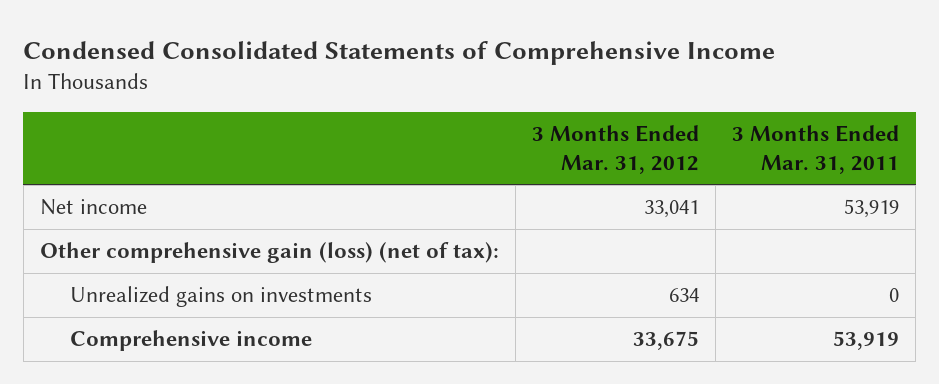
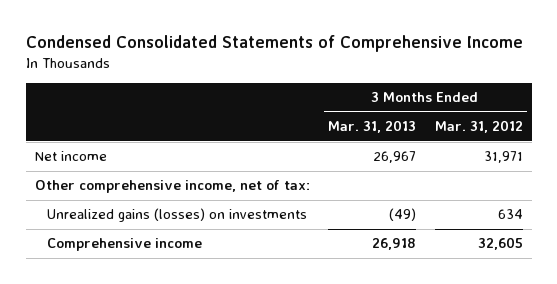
- | 3 Months Ended Mar. 31, 2012 | 3 Months Ended Mar. 31, 2011
+ | 3 Months Ended Mar. 31, 2013 | 3 Months Ended Mar. 31, 2012
- Net income | 33,041 | 53,919
- Other comprehensive gain (loss) (net of tax):
- Unrealized gains on investments | 634 | 0
- Comprehensive income | 33,675 | 53,919
+ Net income | 26,967 | 31,971
+ Other comprehensive income, net of tax:
+ Unrealized gains (losses) on investments | (49) | 634
+ Comprehensive income | 26,918 | 32,605

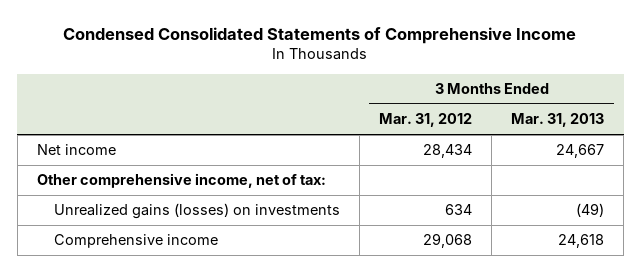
- | 3 Months Ended Mar. 31, 2013 | 3 Months Ended Mar. 31, 2012
+ | 3 Months Ended Mar. 31, 2012 | 3 Months Ended Mar. 31, 2013
- Net income | 26,967 | 31,971
+ Net income | 28,434 | 24,667
- Comprehensive income | 26,918 | 32,605
+ Comprehensive income | 29,068 | 24,618

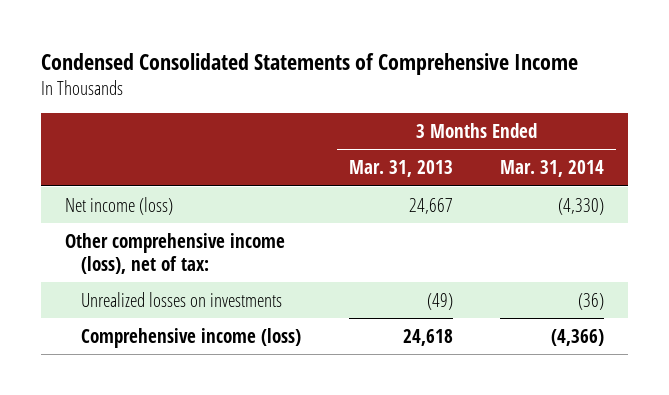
- | 3 Months Ended Mar. 31, 2012 | 3 Months Ended Mar. 31, 2013
+ | 3 Months Ended Mar. 31, 2013 | 3 Months Ended Mar. 31, 2014
- Net income | 28,434 | 24,667
- Other comprehensive income, net of tax:
- Unrealized gains (losses) on investments | 634 | (49)
- Comprehensive income | 29,068 | 24,618
+ Net income (loss) | 24,667 | (4,330)
+ Other comprehensive income (loss), net of tax:
+ Unrealized losses on investments | (49) | (36)
+ Comprehensive income (loss) | 24,618 | (4,366)

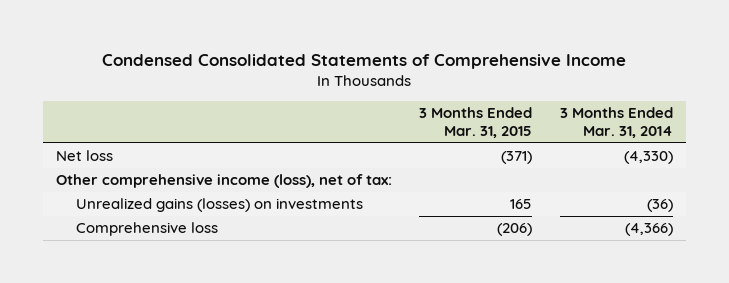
- | 3 Months Ended Mar. 31, 2013 | 3 Months Ended Mar. 31, 2014
+ | 3 Months Ended Mar. 31, 2015 | 3 Months Ended Mar. 31, 2014
- Net income (loss) | 24,667 | (4,330)
+ Net loss | (371) | (4,330)
- Unrealized losses on investments | (49) | (36)
- Comprehensive income (loss) | 24,618 | (4,366)
+ Unrealized gains (losses) on investments | 165 | (36)
+ Comprehensive loss | (206) | (4,366)

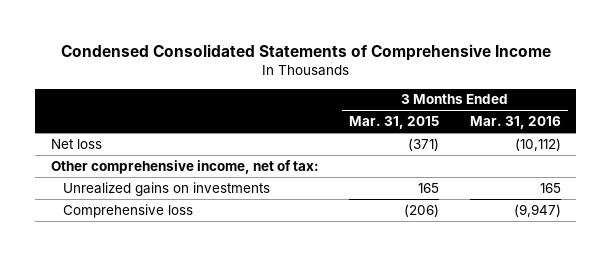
- | 3 Months Ended Mar. 31, 2015 | 3 Months Ended Mar. 31, 2014
+ | 3 Months Ended Mar. 31, 2015 | 3 Months Ended Mar. 31, 2016
- Other comprehensive income (loss), net of tax:
- Unrealized gains (losses) on investments | 165 | (36)
+ Other comprehensive income, net of tax:
+ Unrealized gains on investments | 165 | 165

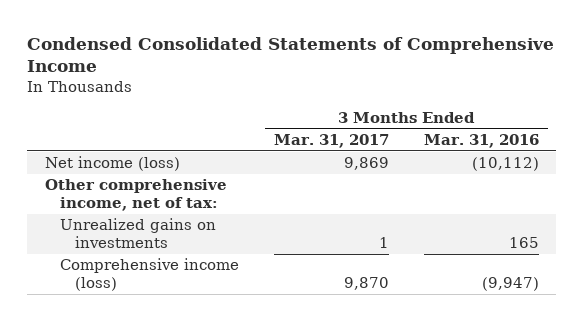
- | 3 Months Ended Mar. 31, 2015 | 3 Months Ended Mar. 31, 2016
+ | 3 Months Ended Mar. 31, 2017 | 3 Months Ended Mar. 31, 2016
- Net loss | (371) | (10,112)
+ Net income (loss) | 9,869 | (10,112)
- Comprehensive loss | (206) | (9,947)
+ Comprehensive income (loss) | 9,870 | (9,947)

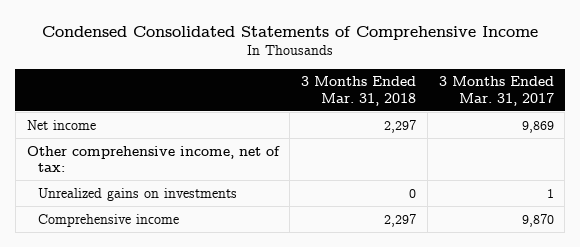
- | 3 Months Ended Mar. 31, 2017 | 3 Months Ended Mar. 31, 2016
+ | 3 Months Ended Mar. 31, 2018 | 3 Months Ended Mar. 31, 2017
- Net income (loss) | 9,869 | (10,112)
+ Net income | 2,297 | 9,869
- Comprehensive income (loss) | 9,870 | (9,947)
+ Comprehensive income | 2,297 | 9,870

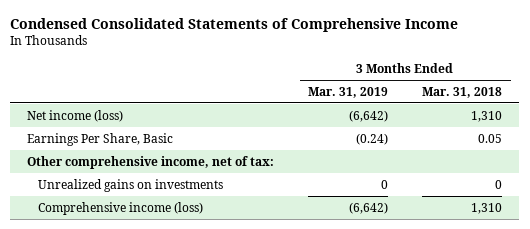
- | 3 Months Ended Mar. 31, 2018 | 3 Months Ended Mar. 31, 2017
+ | 3 Months Ended Mar. 31, 2019 | 3 Months Ended Mar. 31, 2018
- Net income | 2,297 | 9,869
+ Net income (loss) | (6,642) | 1,310
+ Earnings Per Share, Basic | (0.24) | 0.05
- Comprehensive income | 2,297 | 9,870
+ Comprehensive income (loss) | (6,642) | 1,310

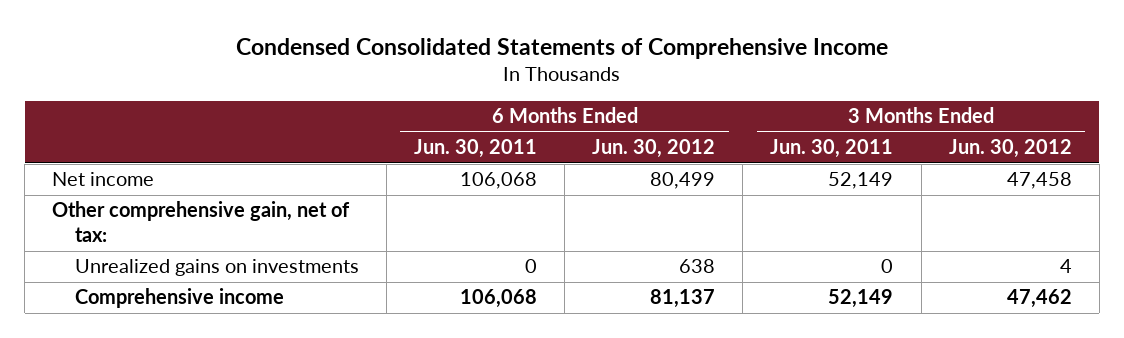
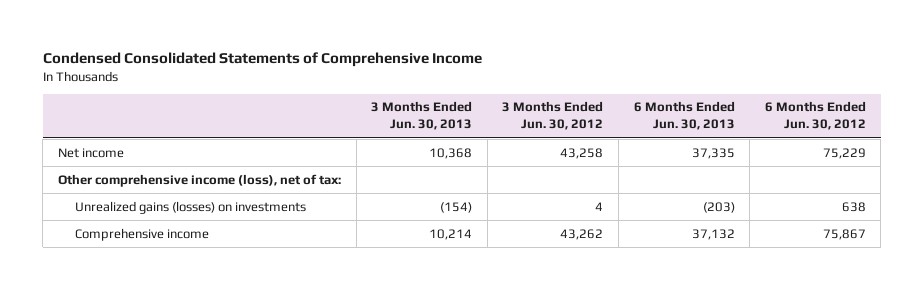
- | 6 Months Ended Jun. 30, 2011 | 6 Months Ended Jun. 30, 2012 | 3 Months Ended Jun. 30, 2011 | 3 Months Ended Jun. 30, 2012
+ | 3 Months Ended Jun. 30, 2013 | 3 Months Ended Jun. 30, 2012 | 6 Months Ended Jun. 30, 2013 | 6 Months Ended Jun. 30, 2012
- Net income | 106,068 | 80,499 | 52,149 | 47,458
- Other comprehensive gain, net of tax:
- Unrealized gains on investments | 0 | 638 | 0 | 4
- Comprehensive income | 106,068 | 81,137 | 52,149 | 47,462
+ Net income | 10,368 | 43,258 | 37,335 | 75,229
+ Other comprehensive income (loss), net of tax:
+ Unrealized gains (losses) on investments | (154) | 4 | (203) | 638
+ Comprehensive income | 10,214 | 43,262 | 37,132 | 75,867

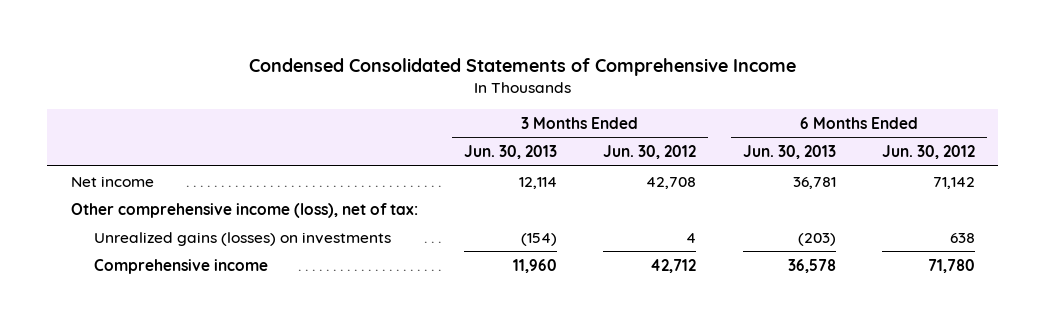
- Net income | 10,368 | 43,258 | 37,335 | 75,229
+ Net income | 12,114 | 42,708 | 36,781 | 71,142
- Comprehensive income | 10,214 | 43,262 | 37,132 | 75,867
+ Comprehensive income | 11,960 | 42,712 | 36,578 | 71,780

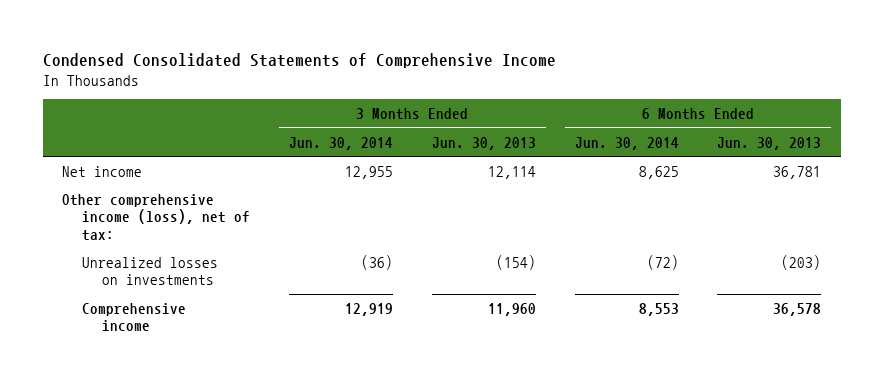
- | 3 Months Ended Jun. 30, 2013 | 3 Months Ended Jun. 30, 2012 | 6 Months Ended Jun. 30, 2013 | 6 Months Ended Jun. 30, 2012
+ | 3 Months Ended Jun. 30, 2014 | 3 Months Ended Jun. 30, 2013 | 6 Months Ended Jun. 30, 2014 | 6 Months Ended Jun. 30, 2013
- Unrealized gains (losses) on investments | (154) | 4 | (203) | 638
+ Unrealized losses on investments | (36) | (154) | (72) | (203)

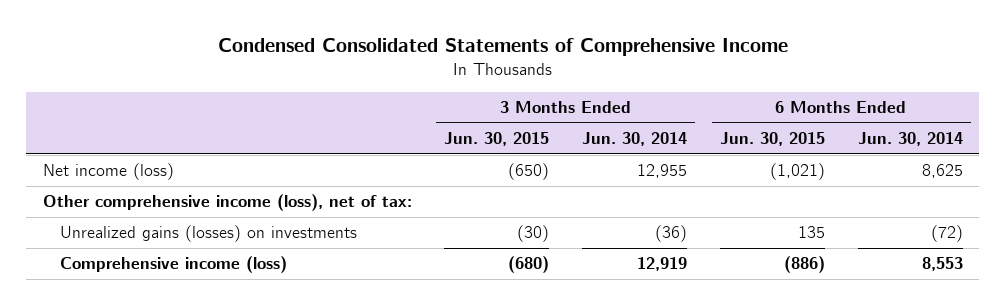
- | 3 Months Ended Jun. 30, 2014 | 3 Months Ended Jun. 30, 2013 | 6 Months Ended Jun. 30, 2014 | 6 Months Ended Jun. 30, 2013
+ | 3 Months Ended Jun. 30, 2015 | 3 Months Ended Jun. 30, 2014 | 6 Months Ended Jun. 30, 2015 | 6 Months Ended Jun. 30, 2014
- Net income | 12,955 | 12,114 | 8,625 | 36,781
+ Net income (loss) | (650) | 12,955 | (1,021) | 8,625
- Unrealized losses on investments | (36) | (154) | (72) | (203)
- Comprehensive income | 12,919 | 11,960 | 8,553 | 36,578
+ Unrealized gains (losses) on investments | (30) | (36) | 135 | (72)
+ Comprehensive income (loss) | (680) | 12,919 | (886) | 8,553

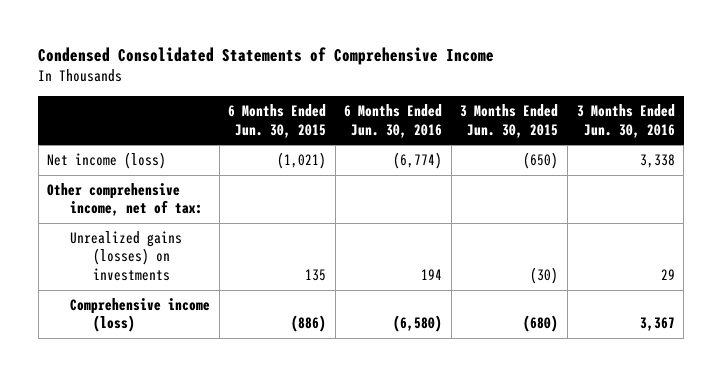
- | 3 Months Ended Jun. 30, 2015 | 3 Months Ended Jun. 30, 2014 | 6 Months Ended Jun. 30, 2015 | 6 Months Ended Jun. 30, 2014
+ | 6 Months Ended Jun. 30, 2015 | 6 Months Ended Jun. 30, 2016 | 3 Months Ended Jun. 30, 2015 | 3 Months Ended Jun. 30, 2016
- Other comprehensive income (loss), net of tax:
+ Other comprehensive income, net of tax:

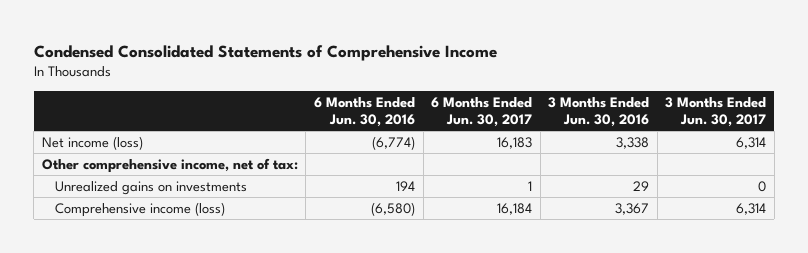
- | 6 Months Ended Jun. 30, 2015 | 6 Months Ended Jun. 30, 2016 | 3 Months Ended Jun. 30, 2015 | 3 Months Ended Jun. 30, 2016
+ | 6 Months Ended Jun. 30, 2016 | 6 Months Ended Jun. 30, 2017 | 3 Months Ended Jun. 30, 2016 | 3 Months Ended Jun. 30, 2017
- Unrealized gains (losses) on investments | 135 | 194 | (30) | 29
+ Unrealized gains on investments | 194 | 1 | 29 | 0

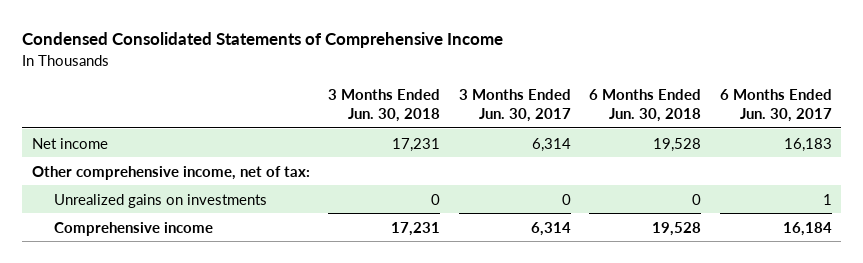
- | 6 Months Ended Jun. 30, 2016 | 6 Months Ended Jun. 30, 2017 | 3 Months Ended Jun. 30, 2016 | 3 Months Ended Jun. 30, 2017
+ | 3 Months Ended Jun. 30, 2018 | 3 Months Ended Jun. 30, 2017 | 6 Months Ended Jun. 30, 2018 | 6 Months Ended Jun. 30, 2017
- Net income (loss) | (6,774) | 16,183 | 3,338 | 6,314
+ Net income | 17,231 | 6,314 | 19,528 | 16,183
- Comprehensive income (loss) | (6,580) | 16,184 | 3,367 | 6,314
+ Comprehensive income | 17,231 | 6,314 | 19,528 | 16,184

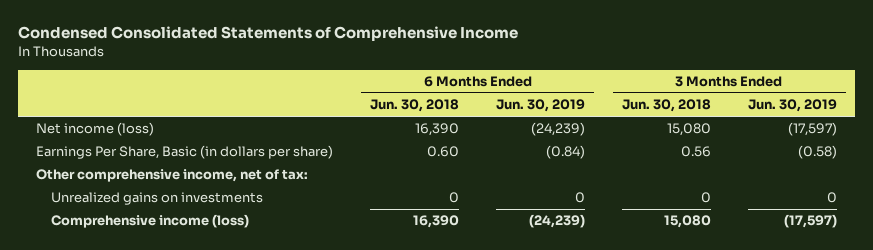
- | 3 Months Ended Jun. 30, 2018 | 3 Months Ended Jun. 30, 2017 | 6 Months Ended Jun. 30, 2018 | 6 Months Ended Jun. 30, 2017
+ | 6 Months Ended Jun. 30, 2018 | 6 Months Ended Jun. 30, 2019 | 3 Months Ended Jun. 30, 2018 | 3 Months Ended Jun. 30, 2019
- Net income | 17,231 | 6,314 | 19,528 | 16,183
+ Net income (loss) | 16,390 | (24,239) | 15,080 | (17,597)
+ Earnings Per Share, Basic (in dollars per share) | 0.60 | (0.84) | 0.56 | (0.58)
- Comprehensive income | 17,231 | 6,314 | 19,528 | 16,184
+ Comprehensive income (loss) | 16,390 | (24,239) | 15,080 | (17,597)

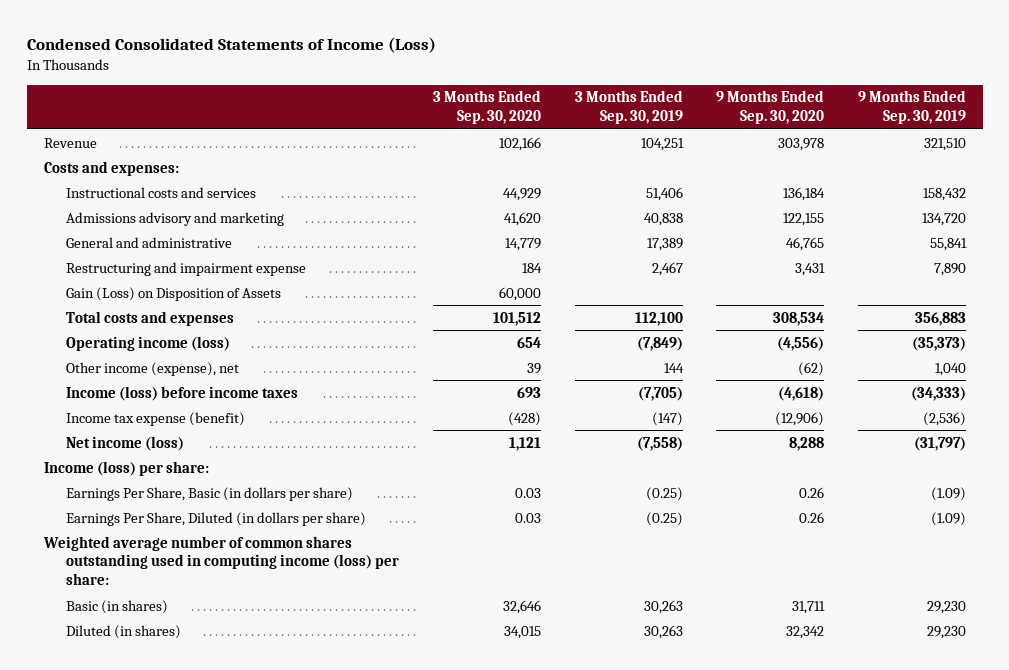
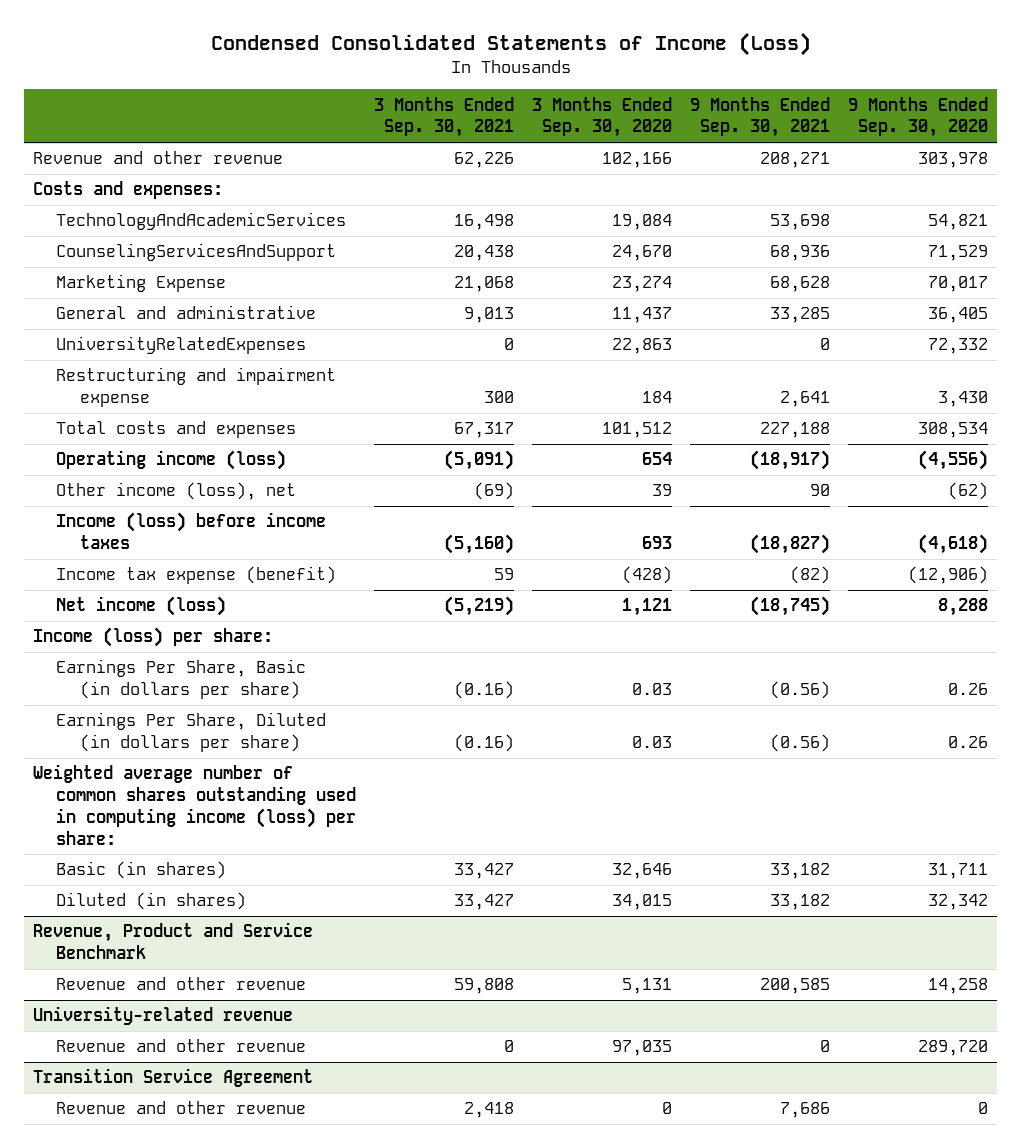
- | 3 Months Ended Sep. 30, 2020 | 3 Months Ended Sep. 30, 2019 | 9 Months Ended Sep. 30, 2020 | 9 Months Ended Sep. 30, 2019
+ | 3 Months Ended Sep. 30, 2021 | 3 Months Ended Sep. 30, 2020 | 9 Months Ended Sep. 30, 2021 | 9 Months Ended Sep. 30, 2020
- Revenue | 102,166 | 104,251 | 303,978 | 321,510
+ Revenue and other revenue | 62,226 | 102,166 | 208,271 | 303,978
- Instructional costs and services | 44,929 | 51,406 | 136,184 | 158,432
- Admissions advisory and marketing | 41,620 | 40,838 | 122,155 | 134,720
- General and administrative | 14,779 | 17,389 | 46,765 | 55,841
- Restructuring and impairment expense | 184 | 2,467 | 3,431 | 7,890
- Gain (Loss) on Disposition of Assets | 60,000 | | |
+ TechnologyAndAcademicServices | 16,498 | 19,084 | 53,698 | 54,821
+ CounselingServicesAndSupport | 20,438 | 24,670 | 68,936 | 71,529
+ Marketing Expense | 21,068 | 23,274 | 68,628 | 70,017
+ General and administrative | 9,013 | 11,437 | 33,285 | 36,405
+ UniversityRelatedExpenses | 0 | 22,863 | 0 | 72,332
+ Restructuring and impairment expense | 300 | 184 | 2,641 | 3,430
- Other income (expense), net | 39 | 144 | (62) | 1,040
+ Other income (loss), net | (69) | 39 | 90 | (62)
+ Revenue, Product and Service Benchmark
+ Revenue and other revenue | 59,808 | 5,131 | 200,585 | 14,258
+ University-related revenue
+ Revenue and other revenue | 0 | 97,035 | 0 | 289,720
+ Transition Service Agreement
+ Revenue and other revenue | 2,418 | 0 | 7,686 | 0

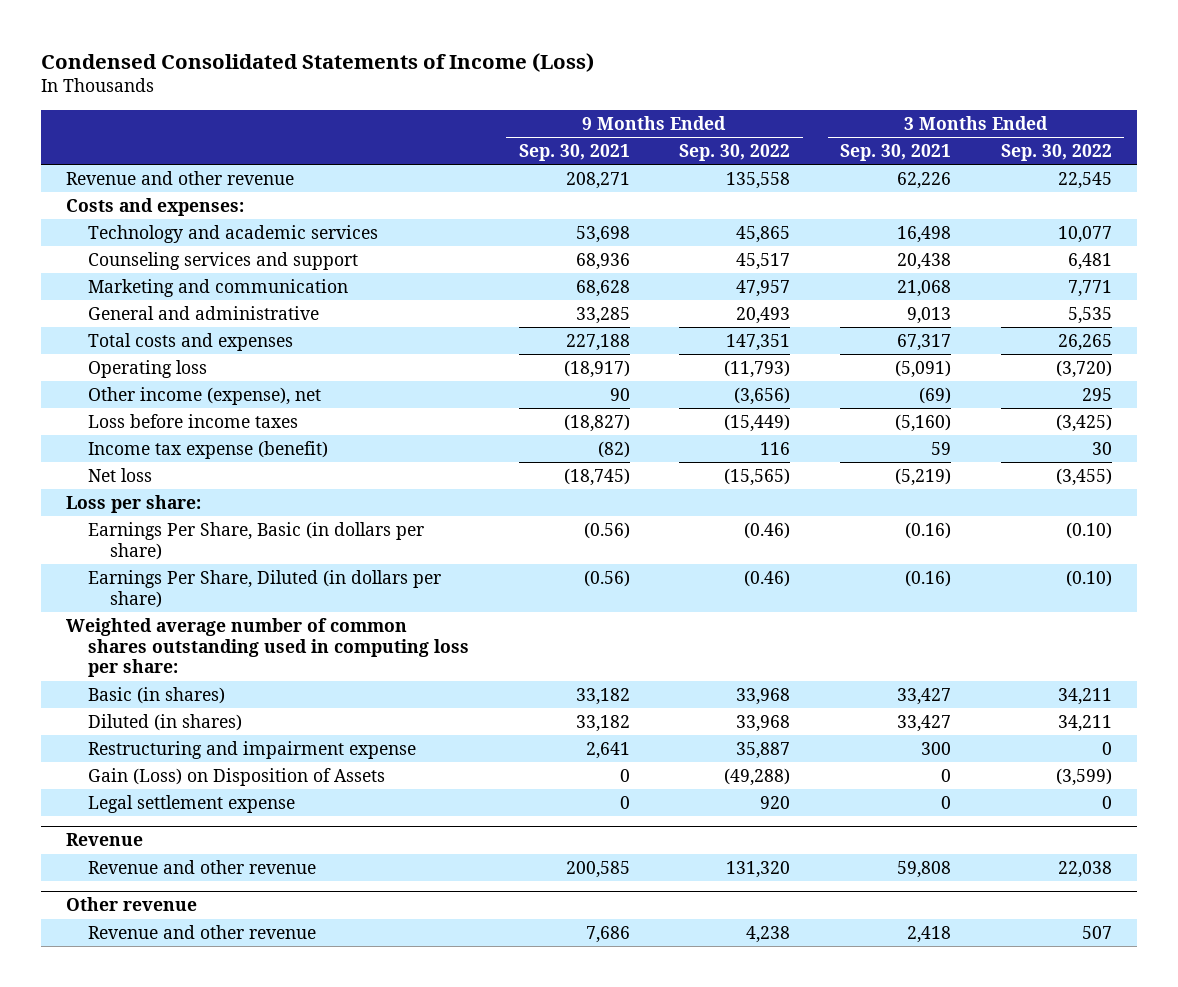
- | 3 Months Ended Sep. 30, 2021 | 3 Months Ended Sep. 30, 2020 | 9 Months Ended Sep. 30, 2021 | 9 Months Ended Sep. 30, 2020
+ | 9 Months Ended Sep. 30, 2021 | 9 Months Ended Sep. 30, 2022 | 3 Months Ended Sep. 30, 2021 | 3 Months Ended Sep. 30, 2022
- TechnologyAndAcademicServices | 16,498 | 19,084 | 53,698 | 54,821
- CounselingServicesAndSupport | 20,438 | 24,670 | 68,936 | 71,529
- Marketing Expense | 21,068 | 23,274 | 68,628 | 70,017
+ Technology and academic services | 53,698 | 45,865 | 16,498 | 10,077
+ Counseling services and support | 68,936 | 45,517 | 20,438 | 6,481
+ Marketing and communication | 68,628 | 47,957 | 21,068 | 7,771
- UniversityRelatedExpenses | 0 | 22,863 | 0 | 72,332
- Operating income (loss) | (5,091) | 654 | (18,917) | (4,556)
- Other income (loss), net | (69) | 39 | 90 | (62)
- Income (loss) before income taxes | (5,160) | 693 | (18,827) | (4,618)
+ Operating loss | (18,917) | (11,793) | (5,091) | (3,720)
+ Other income (expense), net | 90 | (3,656) | (69) | 295
+ Loss before income taxes | (18,827) | (15,449) | (5,160) | (3,425)
- Net income (loss) | (5,219) | 1,121 | (18,745) | 8,288
- Income (loss) per share:
+ Net loss | (18,745) | (15,565) | (5,219) | (3,455)
+ Loss per share:
- Weighted average number of common shares outstanding used in computing income (loss) per share:
+ Weighted average number of common shares outstanding used in computing loss per share:
- Revenue, Product and Service Benchmark
moved down: Restructuring and impairment expense | 2,641 | 35,887 | 300 | 0
+ Gain (Loss) on Disposition of Assets | 0 | (49,288) | 0 | (3,599)
+ Legal settlement expense | 0 | 920 | 0 | 0
+ Revenue
- University-related revenue
- Revenue and other revenue | 0 | 97,035 | 0 | 289,720
- Transition Service Agreement
+ Other revenue

